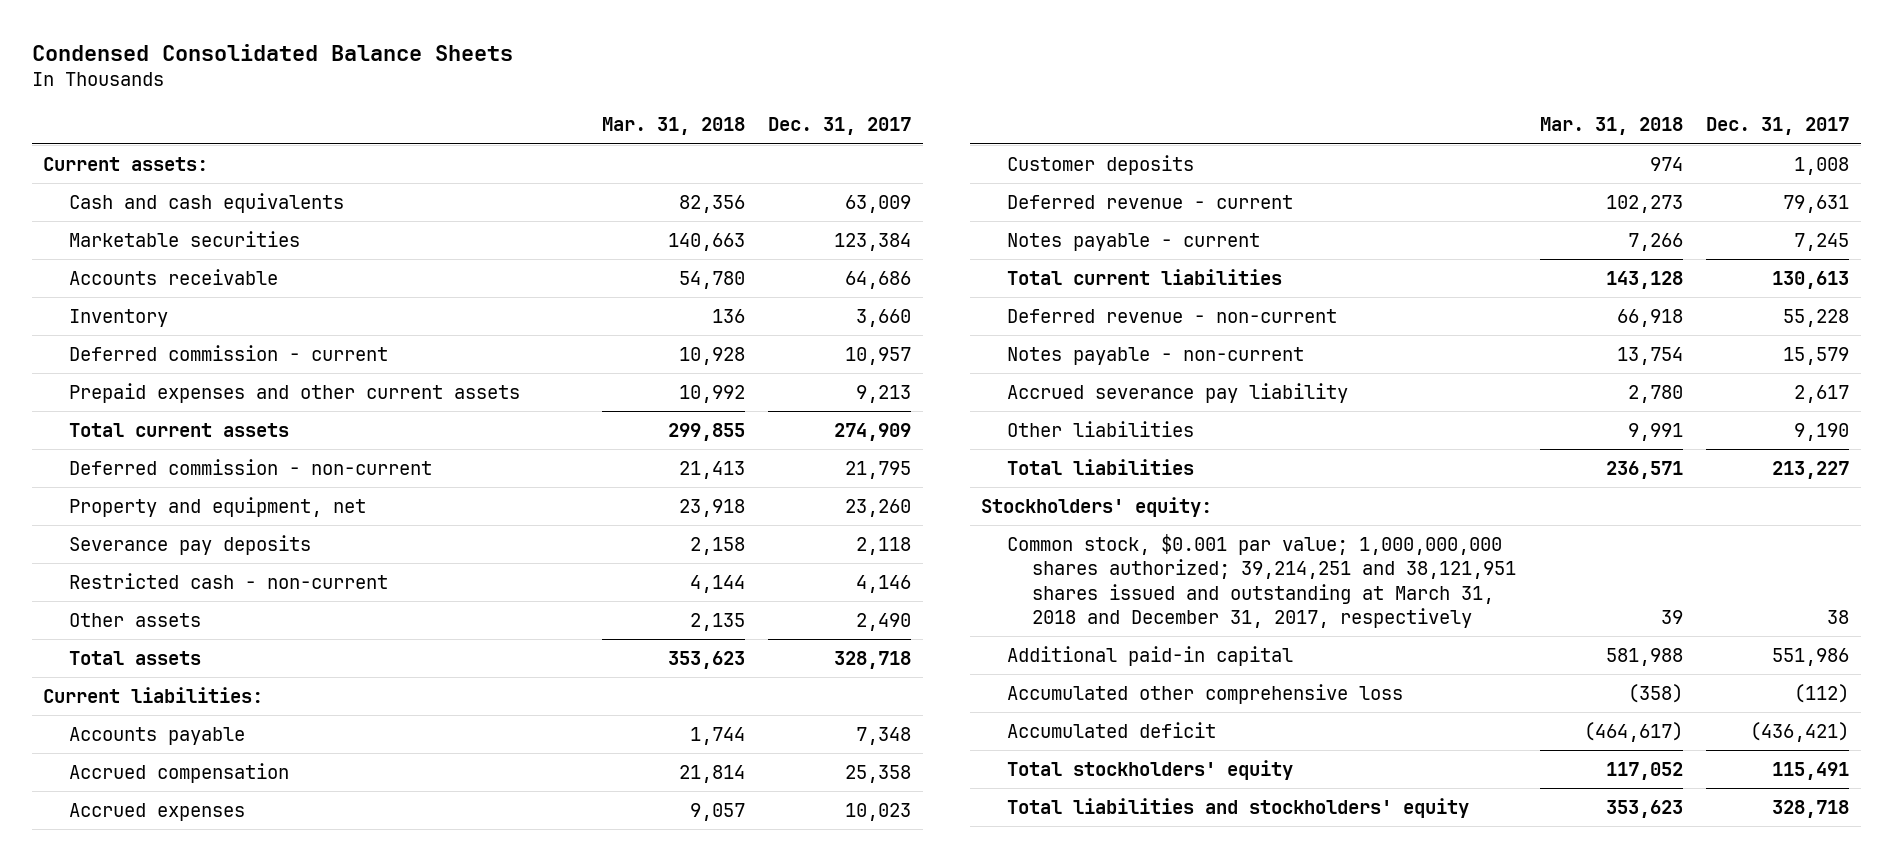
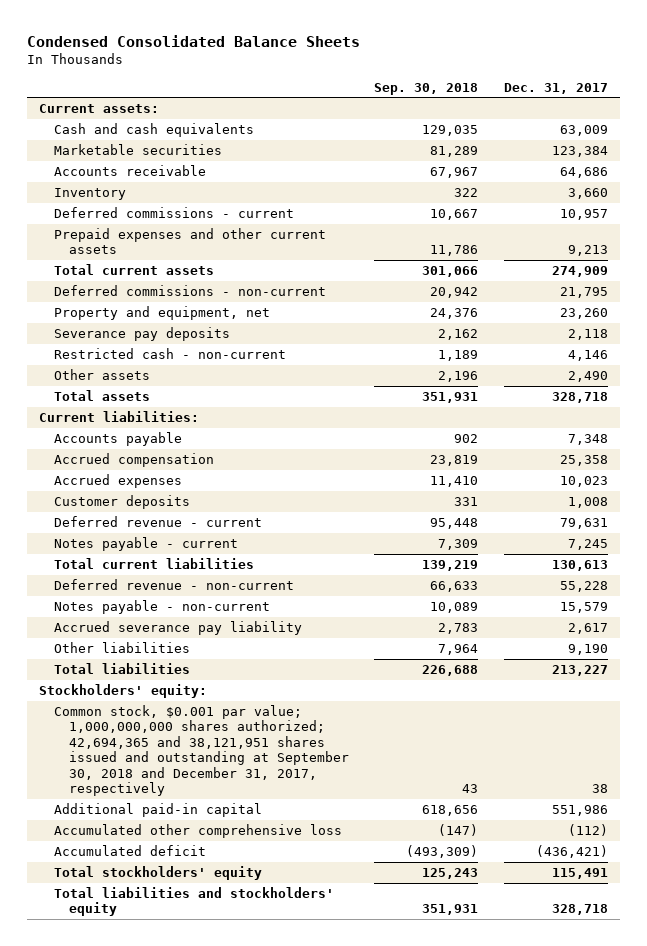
- | Mar. 31, 2018 | Dec. 31, 2017
+ | Sep. 30, 2018 | Dec. 31, 2017
- Deferred commission - current | 10,928 | 10,957
+ Deferred commissions - current | 10,667 | 10,957
- Deferred commission - non-current | 21,413 | 21,795
+ Deferred commissions - non-current | 20,942 | 21,795
- Common stock, $0.001 par value; 1,000,000,000 shares authorized; 39,214,251 and 38,121,951 shares issued and outstanding at March 31, 2018 and December 31, 2017, respectively | 39 | 38
+ Common stock, $0.001 par value; 1,000,000,000 shares authorized; 42,694,365 and 38,121,951 shares issued and outstanding at September 30, 2018 and December 31, 2017, respectively | 43 | 38

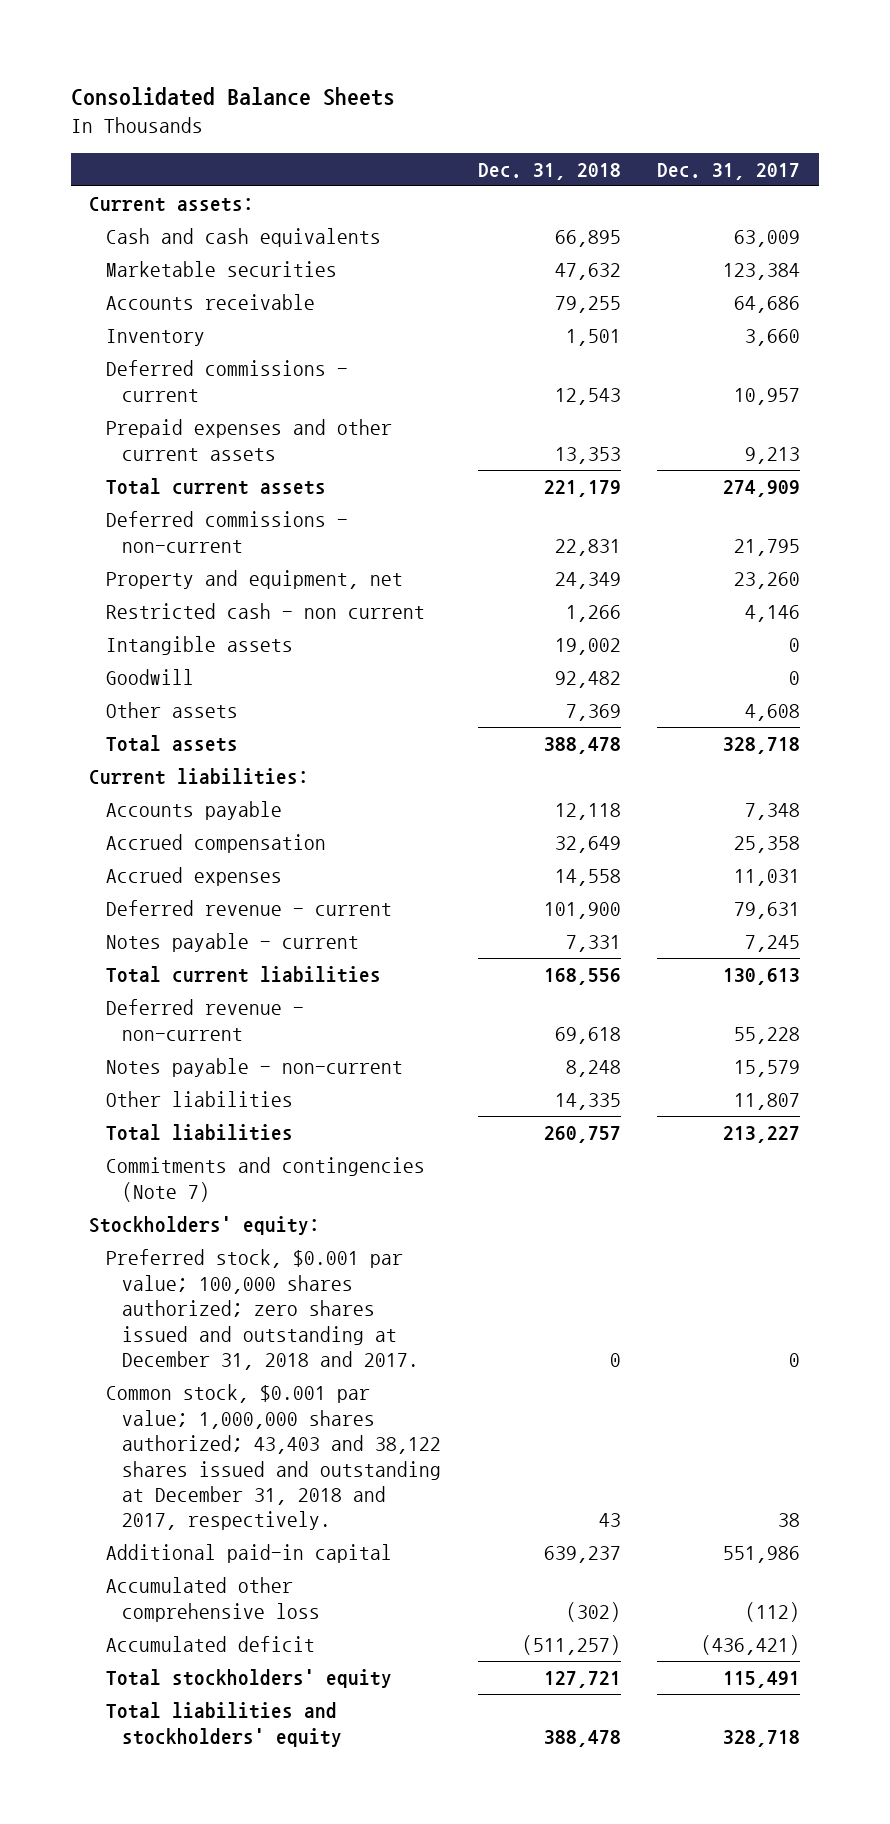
- Condensed Consolidated Balance Sheets
+ Consolidated Balance Sheets
- | Sep. 30, 2018 | Dec. 31, 2017
+ | Dec. 31, 2018 | Dec. 31, 2017
- Severance pay deposits | 2,162 | 2,118
- Restricted cash - non-current | 1,189 | 4,146
- Other assets | 2,196 | 2,490
+ Restricted cash - non current | 1,266 | 4,146
+ Intangible assets | 19,002 | 0
+ Goodwill | 92,482 | 0
+ Other assets | 7,369 | 4,608
- Accrued expenses | 11,410 | 10,023
- Customer deposits | 331 | 1,008
+ Accrued expenses | 14,558 | 11,031
- Accrued severance pay liability | 2,783 | 2,617
- Other liabilities | 7,964 | 9,190
+ Other liabilities | 14,335 | 11,807
+ Commitments and contingencies (Note 7)
- Common stock, $0.001 par value; 1,000,000,000 shares authorized; 42,694,365 and 38,121,951 shares issued and outstanding at September 30, 2018 and December 31, 2017, respectively | 43 | 38
+ Preferred stock, $0.001 par value; 100,000 shares authorized; zero shares issued and outstanding at December 31, 2018 and 2017. | 0 | 0
+ Common stock, $0.001 par value; 1,000,000 shares authorized; 43,403 and 38,122 shares issued and outstanding at December 31, 2018 and 2017, respectively. | 43 | 38

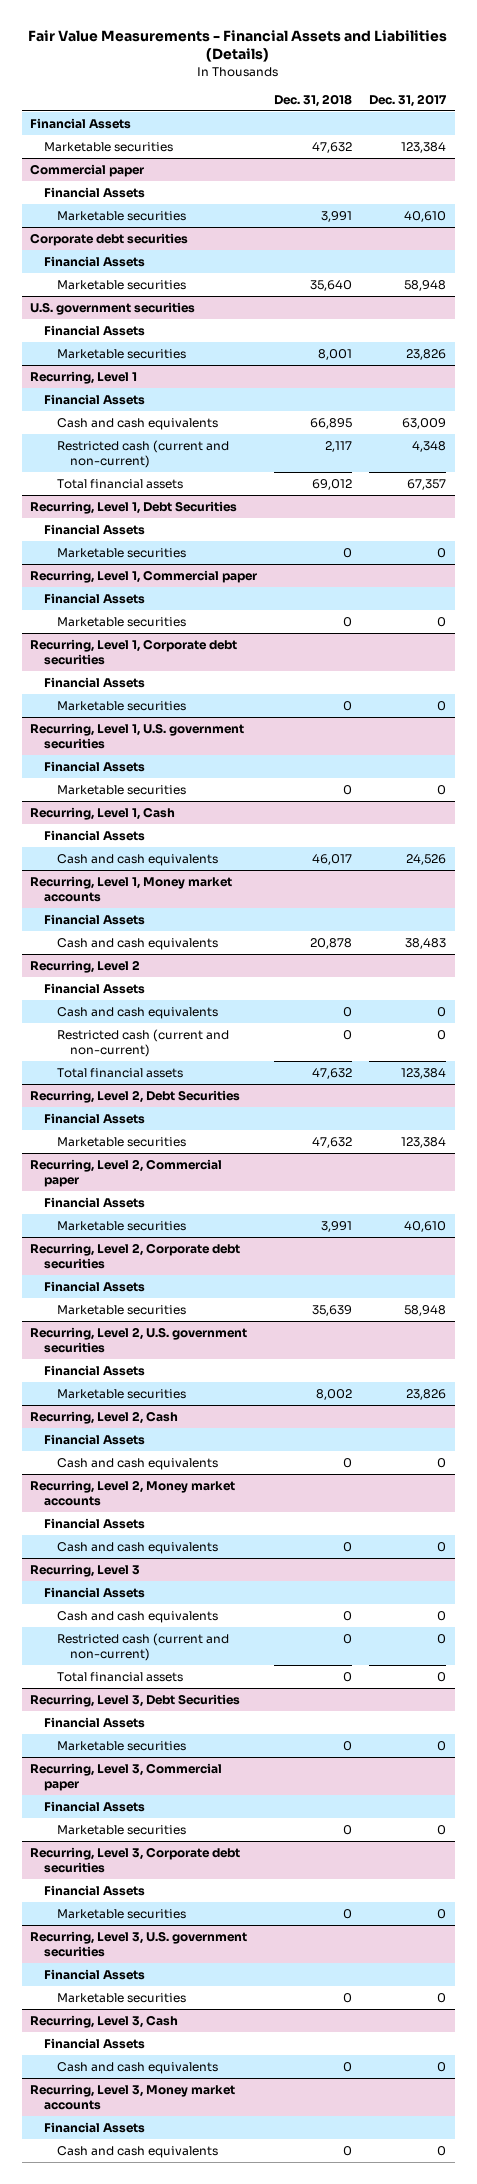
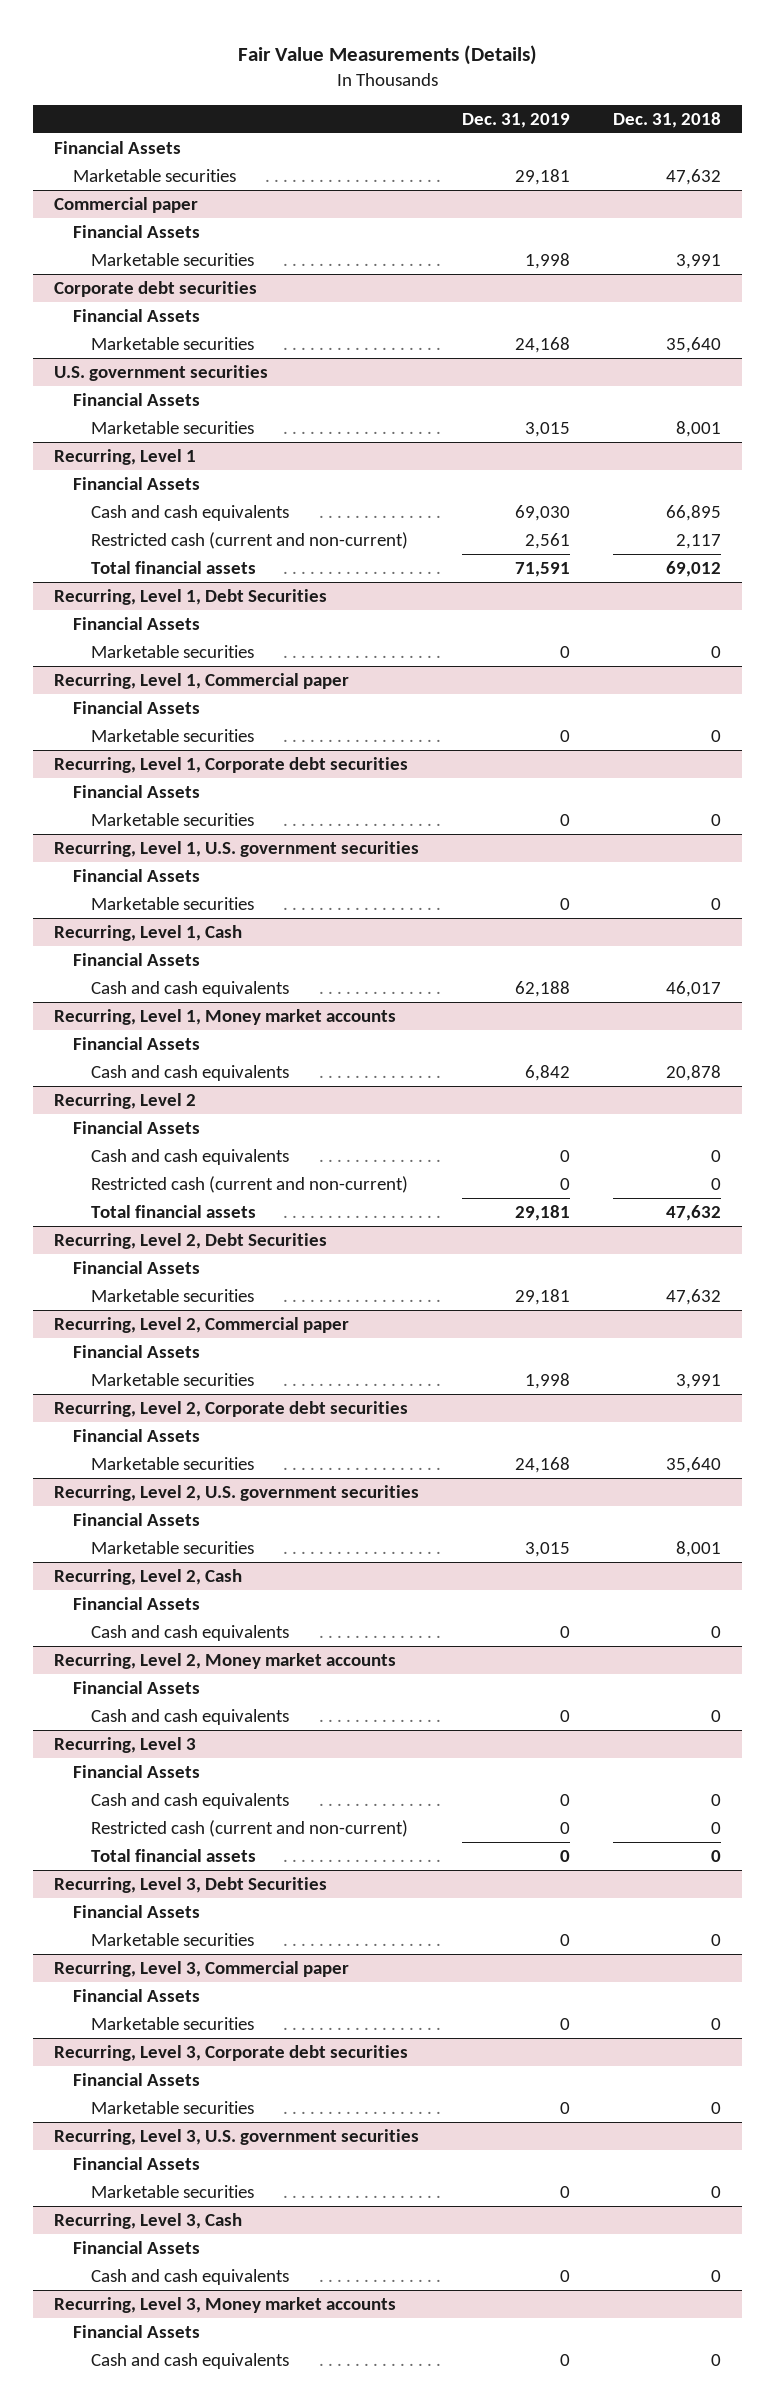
- Fair Value Measurements - Financial Assets and Liabilities (Details)
+ Fair Value Measurements (Details)
- | Dec. 31, 2018 | Dec. 31, 2017
+ | Dec. 31, 2019 | Dec. 31, 2018
@ Recurring, Level 2, Corporate debt securities
- Marketable securities | 35,639 | 58,948
+ Marketable securities | 24,168 | 35,640
@ Recurring, Level 2, U.S. government securities
- Marketable securities | 8,002 | 23,826
+ Marketable securities | 3,015 | 8,001

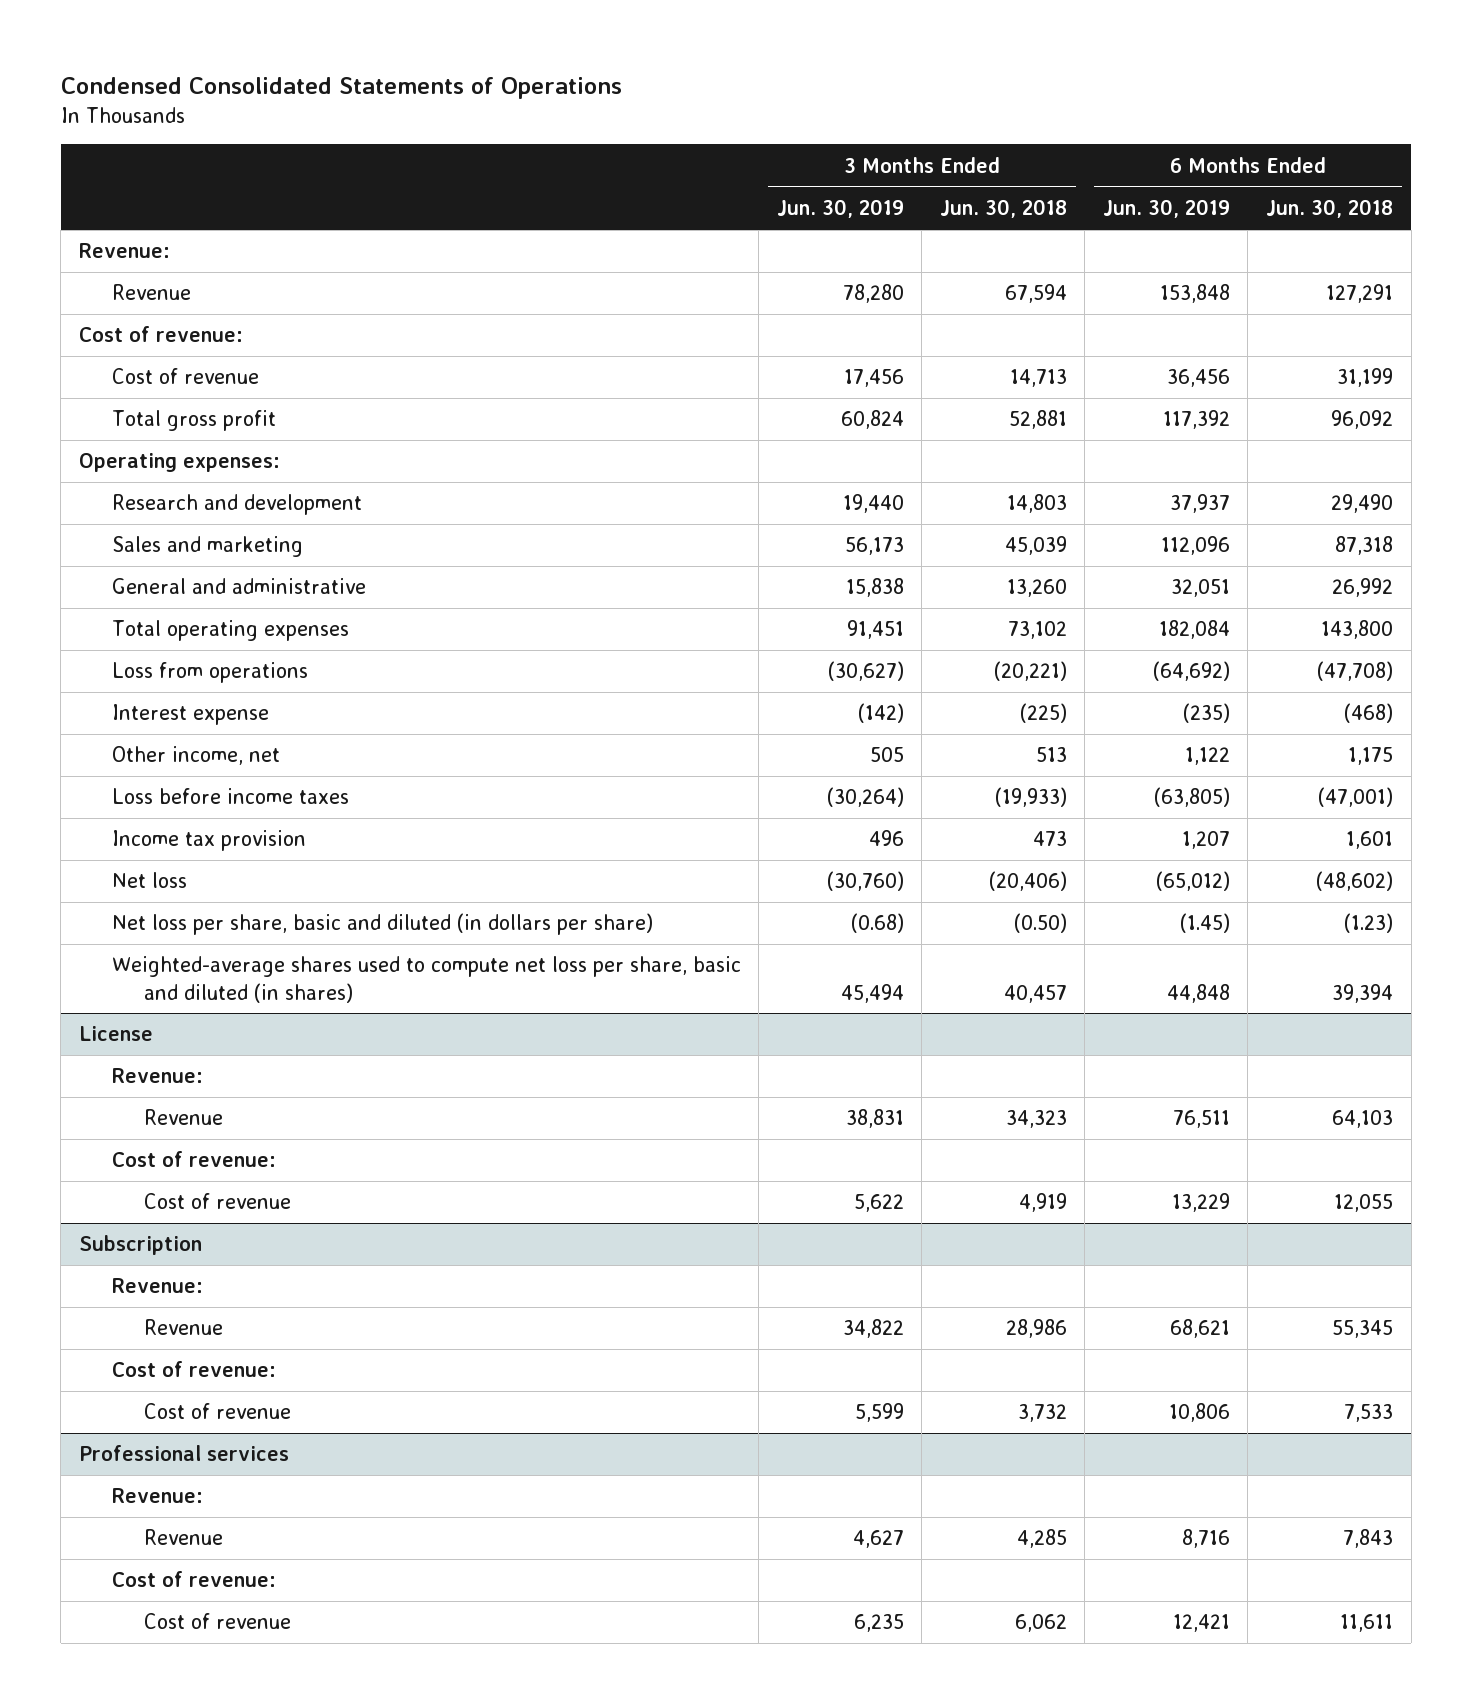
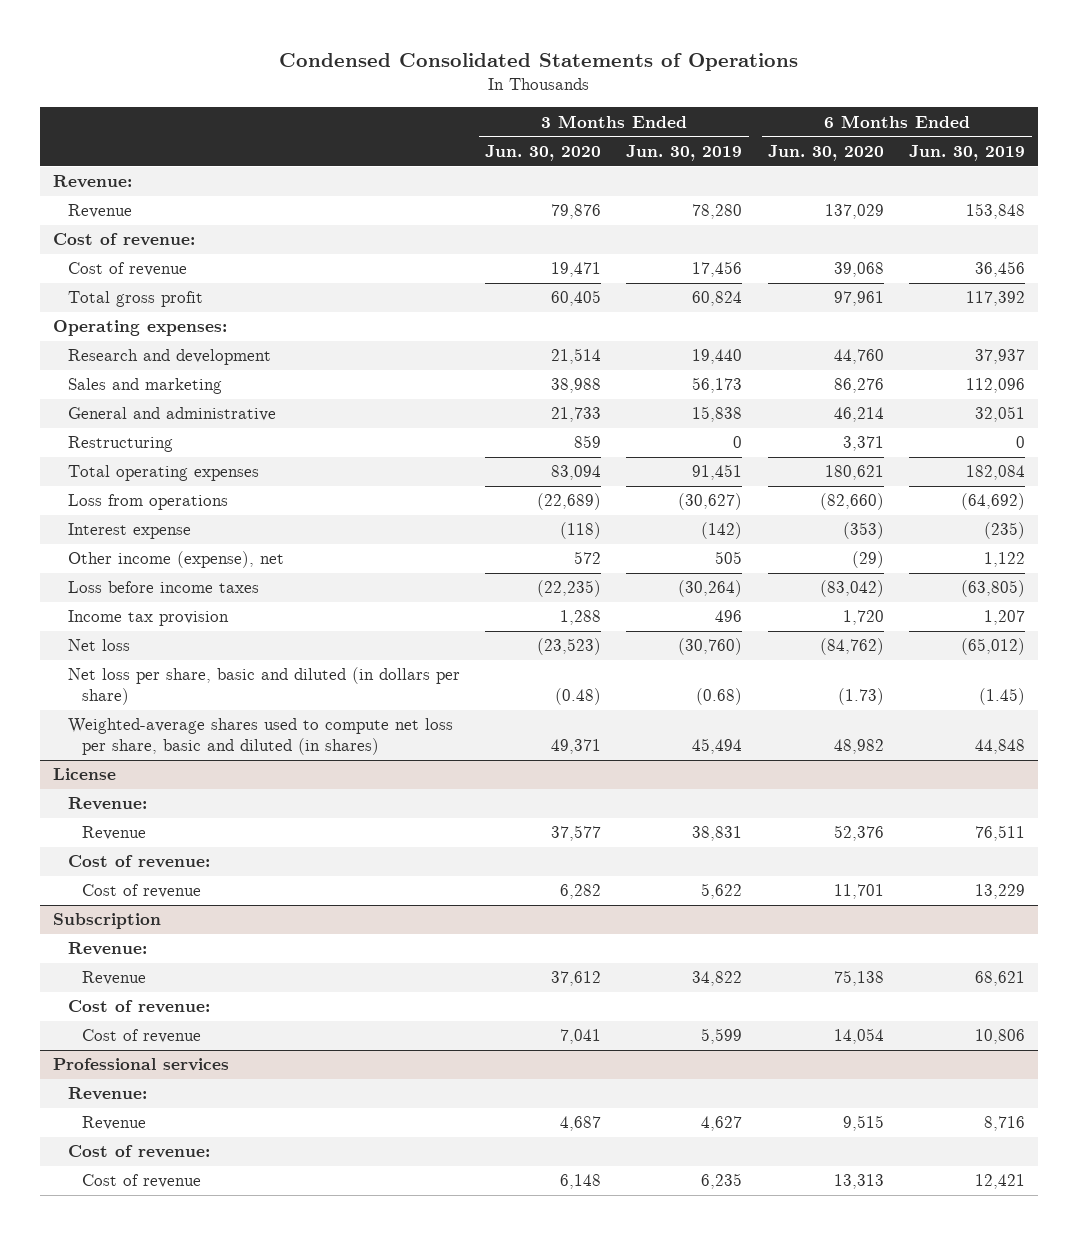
- | 3 Months Ended Jun. 30, 2019 | 3 Months Ended Jun. 30, 2018 | 6 Months Ended Jun. 30, 2019 | 6 Months Ended Jun. 30, 2018
+ | 3 Months Ended Jun. 30, 2020 | 3 Months Ended Jun. 30, 2019 | 6 Months Ended Jun. 30, 2020 | 6 Months Ended Jun. 30, 2019
+ Restructuring | 859 | 0 | 3,371 | 0
- Other income, net | 505 | 513 | 1,122 | 1,175
+ Other income (expense), net | 572 | 505 | (29) | 1,122

